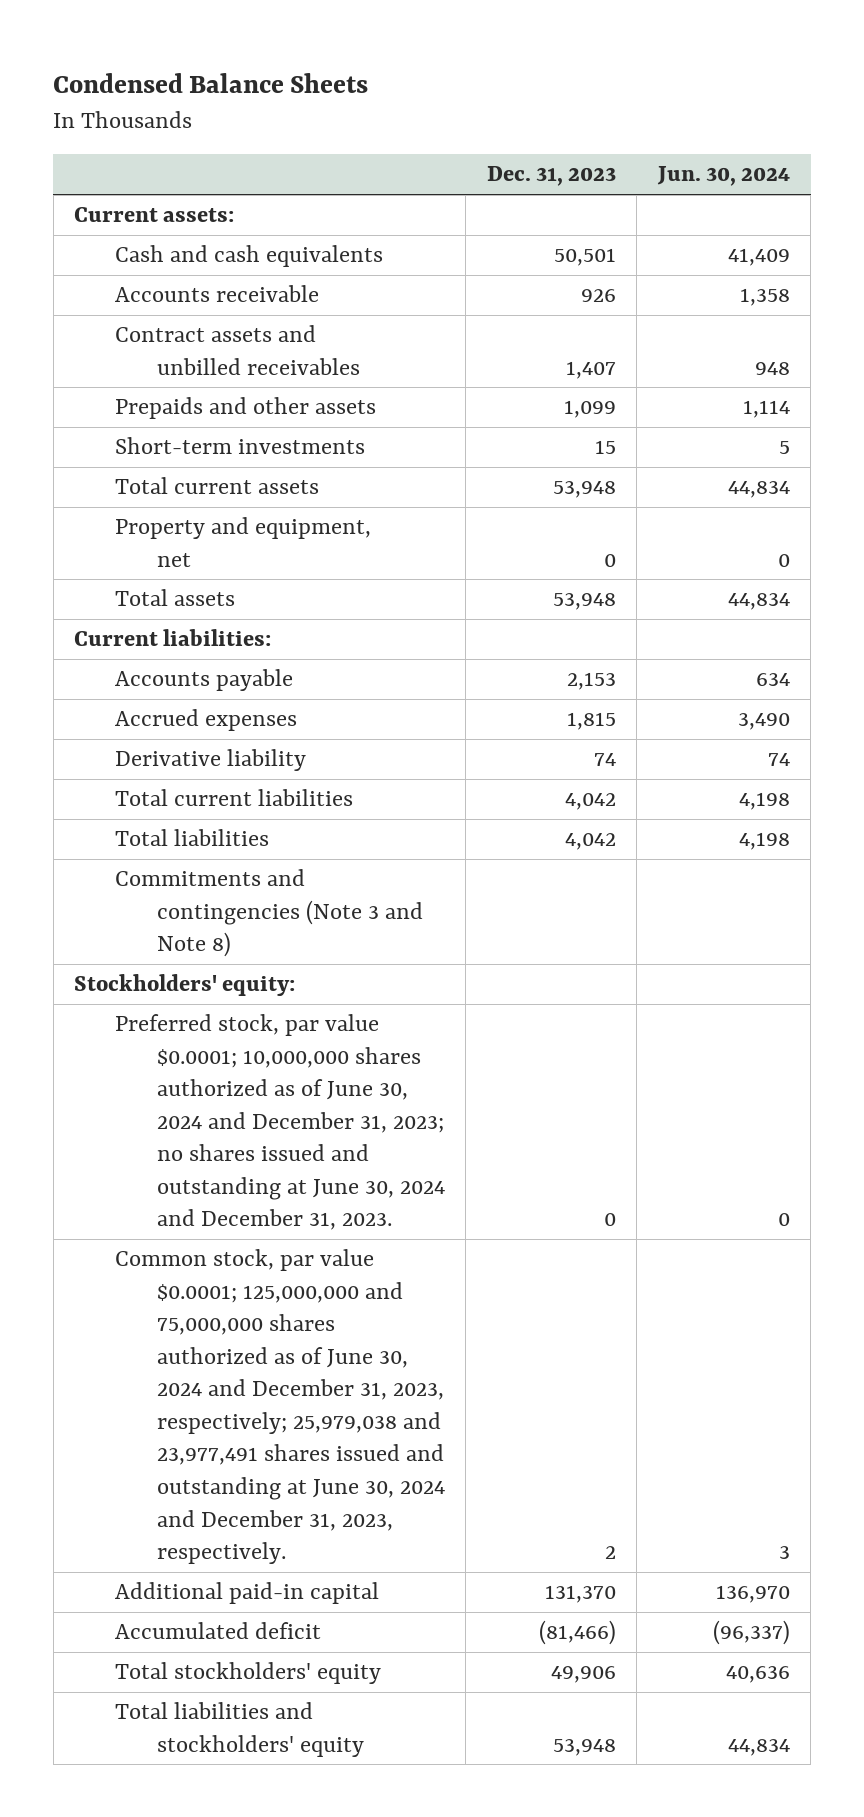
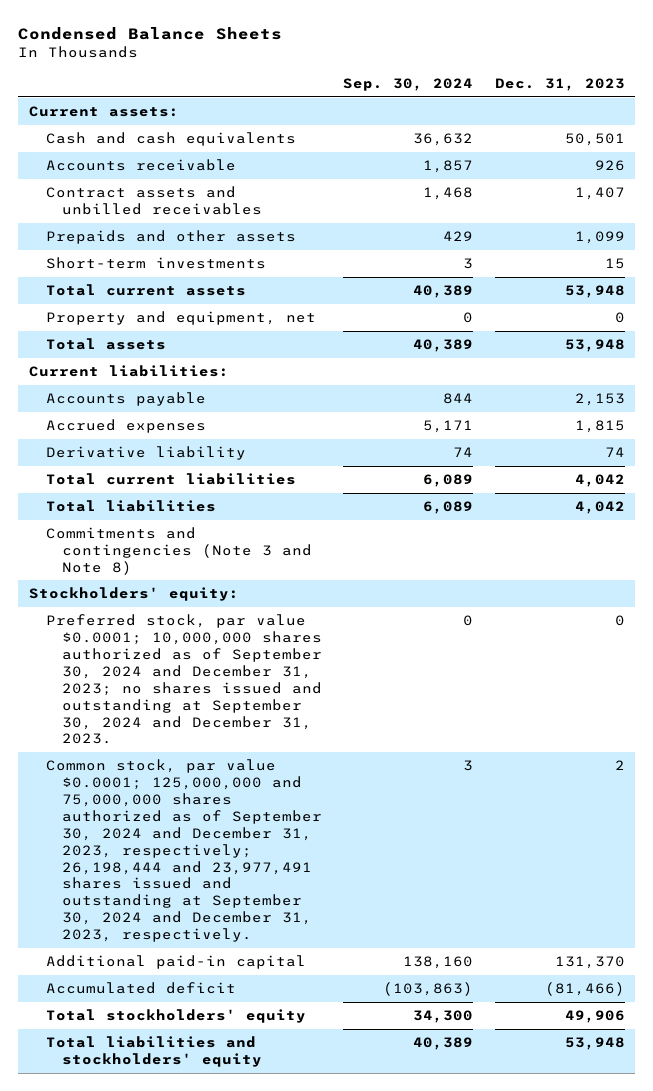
- | Dec. 31, 2023 | Jun. 30, 2024
+ | Sep. 30, 2024 | Dec. 31, 2023
- Preferred stock, par value $0.0001; 10,000,000 shares authorized as of June 30, 2024 and December 31, 2023; no shares issued and outstanding at June 30, 2024 and December 31, 2023. | 0 | 0
- Common stock, par value $0.0001; 125,000,000 and 75,000,000 shares authorized as of June 30, 2024 and December 31, 2023, respectively; 25,979,038 and 23,977,491 shares issued and outstanding at June 30, 2024 and December 31, 2023, respectively. | 2 | 3
+ Preferred stock, par value $0.0001; 10,000,000 shares authorized as of September 30, 2024 and December 31, 2023; no shares issued and outstanding at September 30, 2024 and December 31, 2023. | 0 | 0
+ Common stock, par value $0.0001; 125,000,000 and 75,000,000 shares authorized as of September 30, 2024 and December 31, 2023, respectively; 26,198,444 and 23,977,491 shares issued and outstanding at September 30, 2024 and December 31, 2023, respectively. | 3 | 2

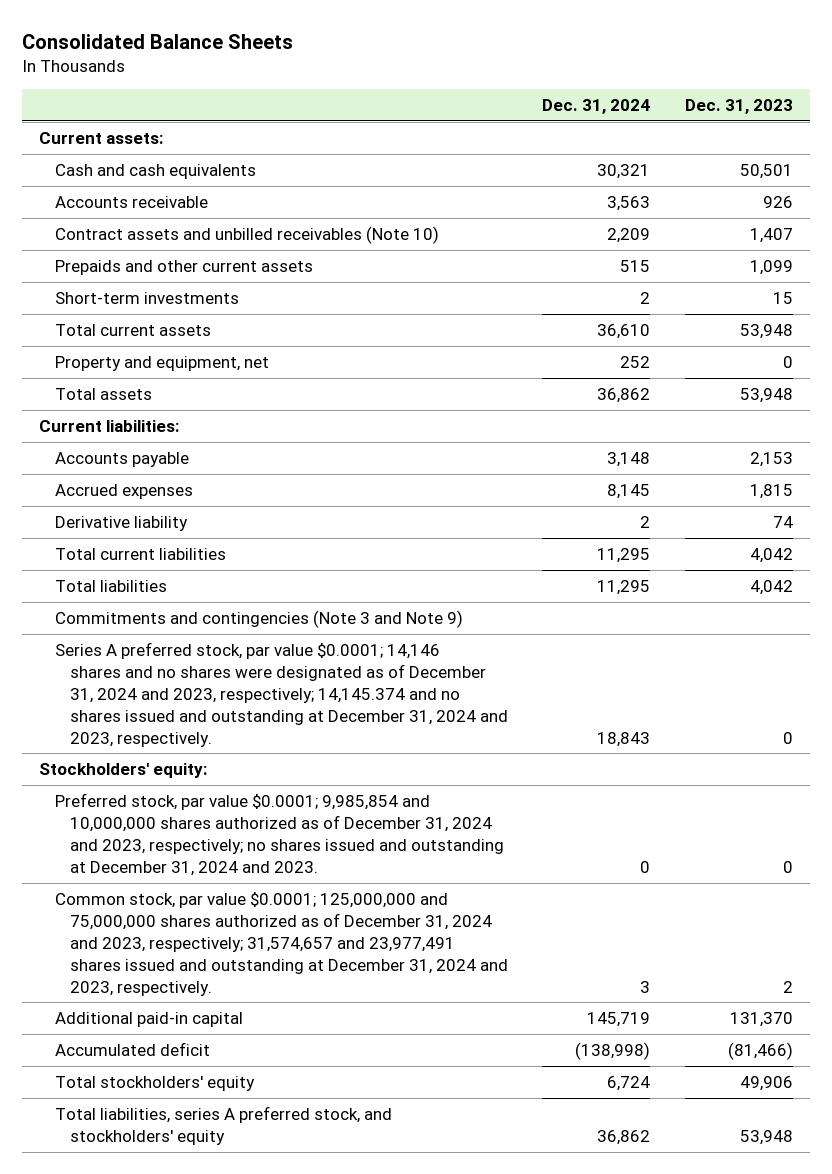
- Condensed Balance Sheets
+ Consolidated Balance Sheets
- | Sep. 30, 2024 | Dec. 31, 2023
+ | Dec. 31, 2024 | Dec. 31, 2023
- Contract assets and unbilled receivables | 1,468 | 1,407
- Prepaids and other assets | 429 | 1,099
+ Contract assets and unbilled receivables (Note 10) | 2,209 | 1,407
+ Prepaids and other current assets | 515 | 1,099
- Commitments and contingencies (Note 3 and Note 8)
+ Commitments and contingencies (Note 3 and Note 9)
+ Series A preferred stock, par value $0.0001; 14,146 shares and no shares were designated as of December 31, 2024 and 2023, respectively; 14,145.374 and no shares issued and outstanding at December 31, 2024 and 2023, respectively. | 18,843 | 0
- Preferred stock, par value $0.0001; 10,000,000 shares authorized as of September 30, 2024 and December 31, 2023; no shares issued and outstanding at September 30, 2024 and December 31, 2023. | 0 | 0
- Common stock, par value $0.0001; 125,000,000 and 75,000,000 shares authorized as of September 30, 2024 and December 31, 2023, respectively; 26,198,444 and 23,977,491 shares issued and outstanding at September 30, 2024 and December 31, 2023, respectively. | 3 | 2
+ Preferred stock, par value $0.0001; 9,985,854 and 10,000,000 shares authorized as of December 31, 2024 and 2023, respectively; no shares issued and outstanding at December 31, 2024 and 2023. | 0 | 0
+ Common stock, par value $0.0001; 125,000,000 and 75,000,000 shares authorized as of December 31, 2024 and 2023, respectively; 31,574,657 and 23,977,491 shares issued and outstanding at December 31, 2024 and 2023, respectively. | 3 | 2
- Total liabilities and stockholders' equity | 40,389 | 53,948
+ Total liabilities, series A preferred stock, and stockholders' equity | 36,862 | 53,948

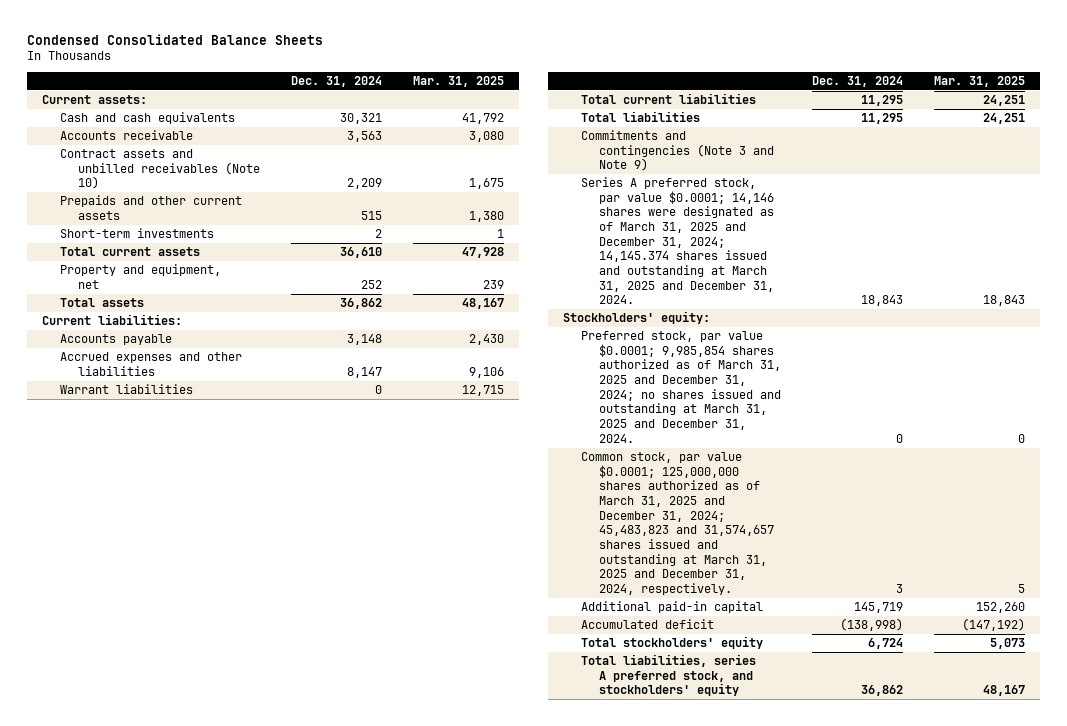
- Consolidated Balance Sheets
+ Condensed Consolidated Balance Sheets
- | Dec. 31, 2024 | Dec. 31, 2023
+ | Dec. 31, 2024 | Mar. 31, 2025
- Accrued expenses | 8,145 | 1,815
- Derivative liability | 2 | 74
+ Accrued expenses and other liabilities | 8,147 | 9,106
+ Warrant liabilities | 0 | 12,715
- Series A preferred stock, par value $0.0001; 14,146 shares and no shares were designated as of December 31, 2024 and 2023, respectively; 14,145.374 and no shares issued and outstanding at December 31, 2024 and 2023, respectively. | 18,843 | 0
+ Series A preferred stock, par value $0.0001; 14,146 shares were designated as of March 31, 2025 and December 31, 2024; 14,145.374 shares issued and outstanding at March 31, 2025 and December 31, 2024. | 18,843 | 18,843
- Preferred stock, par value $0.0001; 9,985,854 and 10,000,000 shares authorized as of December 31, 2024 and 2023, respectively; no shares issued and outstanding at December 31, 2024 and 2023. | 0 | 0
- Common stock, par value $0.0001; 125,000,000 and 75,000,000 shares authorized as of December 31, 2024 and 2023, respectively; 31,574,657 and 23,977,491 shares issued and outstanding at December 31, 2024 and 2023, respectively. | 3 | 2
+ Preferred stock, par value $0.0001; 9,985,854 shares authorized as of March 31, 2025 and December 31, 2024; no shares issued and outstanding at March 31, 2025 and December 31, 2024. | 0 | 0
+ Common stock, par value $0.0001; 125,000,000 shares authorized as of March 31, 2025 and December 31, 2024; 45,483,823 and 31,574,657 shares issued and outstanding at March 31, 2025 and December 31, 2024, respectively. | 3 | 5

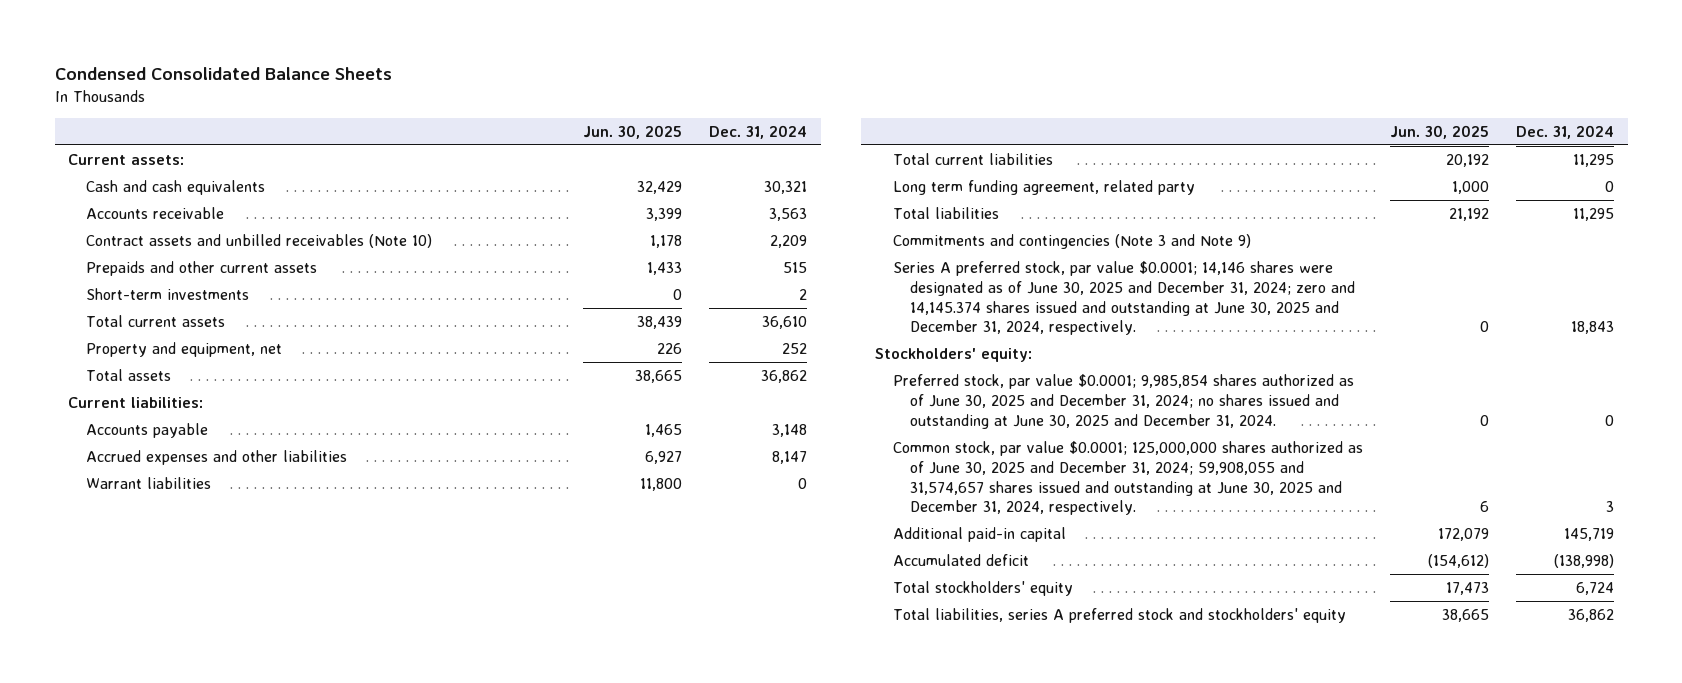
- | Dec. 31, 2024 | Mar. 31, 2025
+ | Jun. 30, 2025 | Dec. 31, 2024
+ Long term funding agreement, related party | 1,000 | 0
- Series A preferred stock, par value $0.0001; 14,146 shares were designated as of March 31, 2025 and December 31, 2024; 14,145.374 shares issued and outstanding at March 31, 2025 and December 31, 2024. | 18,843 | 18,843
+ Series A preferred stock, par value $0.0001; 14,146 shares were designated as of June 30, 2025 and December 31, 2024; zero and 14,145.374 shares issued and outstanding at June 30, 2025 and December 31, 2024, respectively. | 0 | 18,843
- Preferred stock, par value $0.0001; 9,985,854 shares authorized as of March 31, 2025 and December 31, 2024; no shares issued and outstanding at March 31, 2025 and December 31, 2024. | 0 | 0
- Common stock, par value $0.0001; 125,000,000 shares authorized as of March 31, 2025 and December 31, 2024; 45,483,823 and 31,574,657 shares issued and outstanding at March 31, 2025 and December 31, 2024, respectively. | 3 | 5
+ Preferred stock, par value $0.0001; 9,985,854 shares authorized as of June 30, 2025 and December 31, 2024; no shares issued and outstanding at June 30, 2025 and December 31, 2024. | 0 | 0
+ Common stock, par value $0.0001; 125,000,000 shares authorized as of June 30, 2025 and December 31, 2024; 59,908,055 and 31,574,657 shares issued and outstanding at June 30, 2025 and December 31, 2024, respectively. | 6 | 3
- Total liabilities, series A preferred stock, and stockholders' equity | 36,862 | 48,167
+ Total liabilities, series A preferred stock and stockholders' equity | 38,665 | 36,862

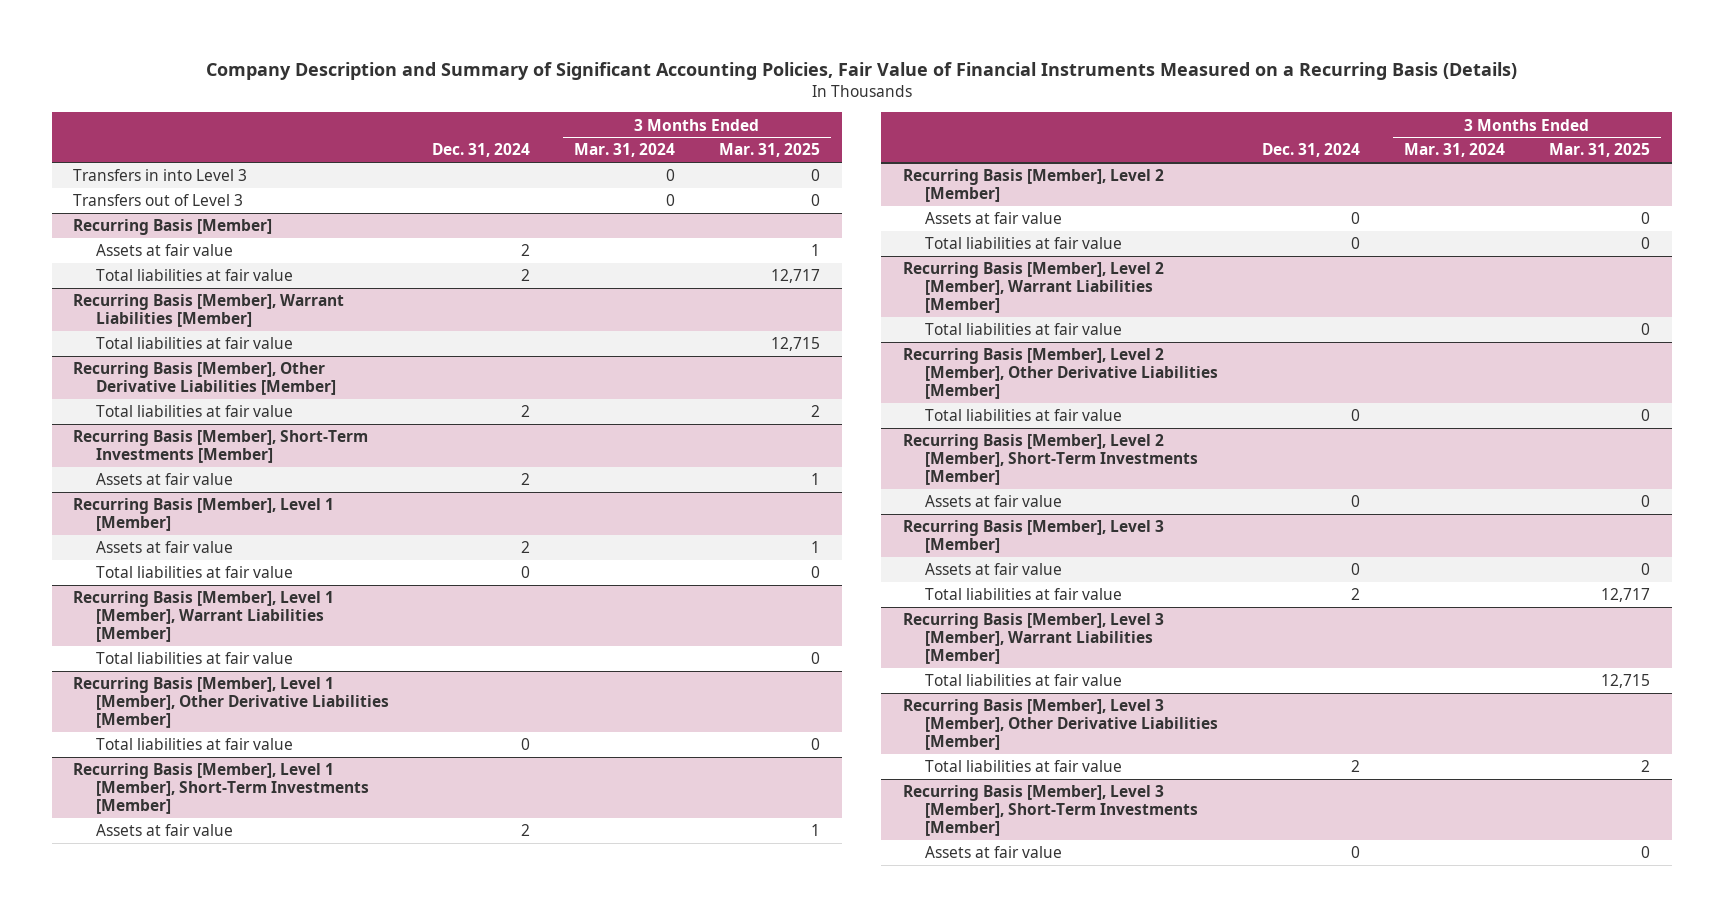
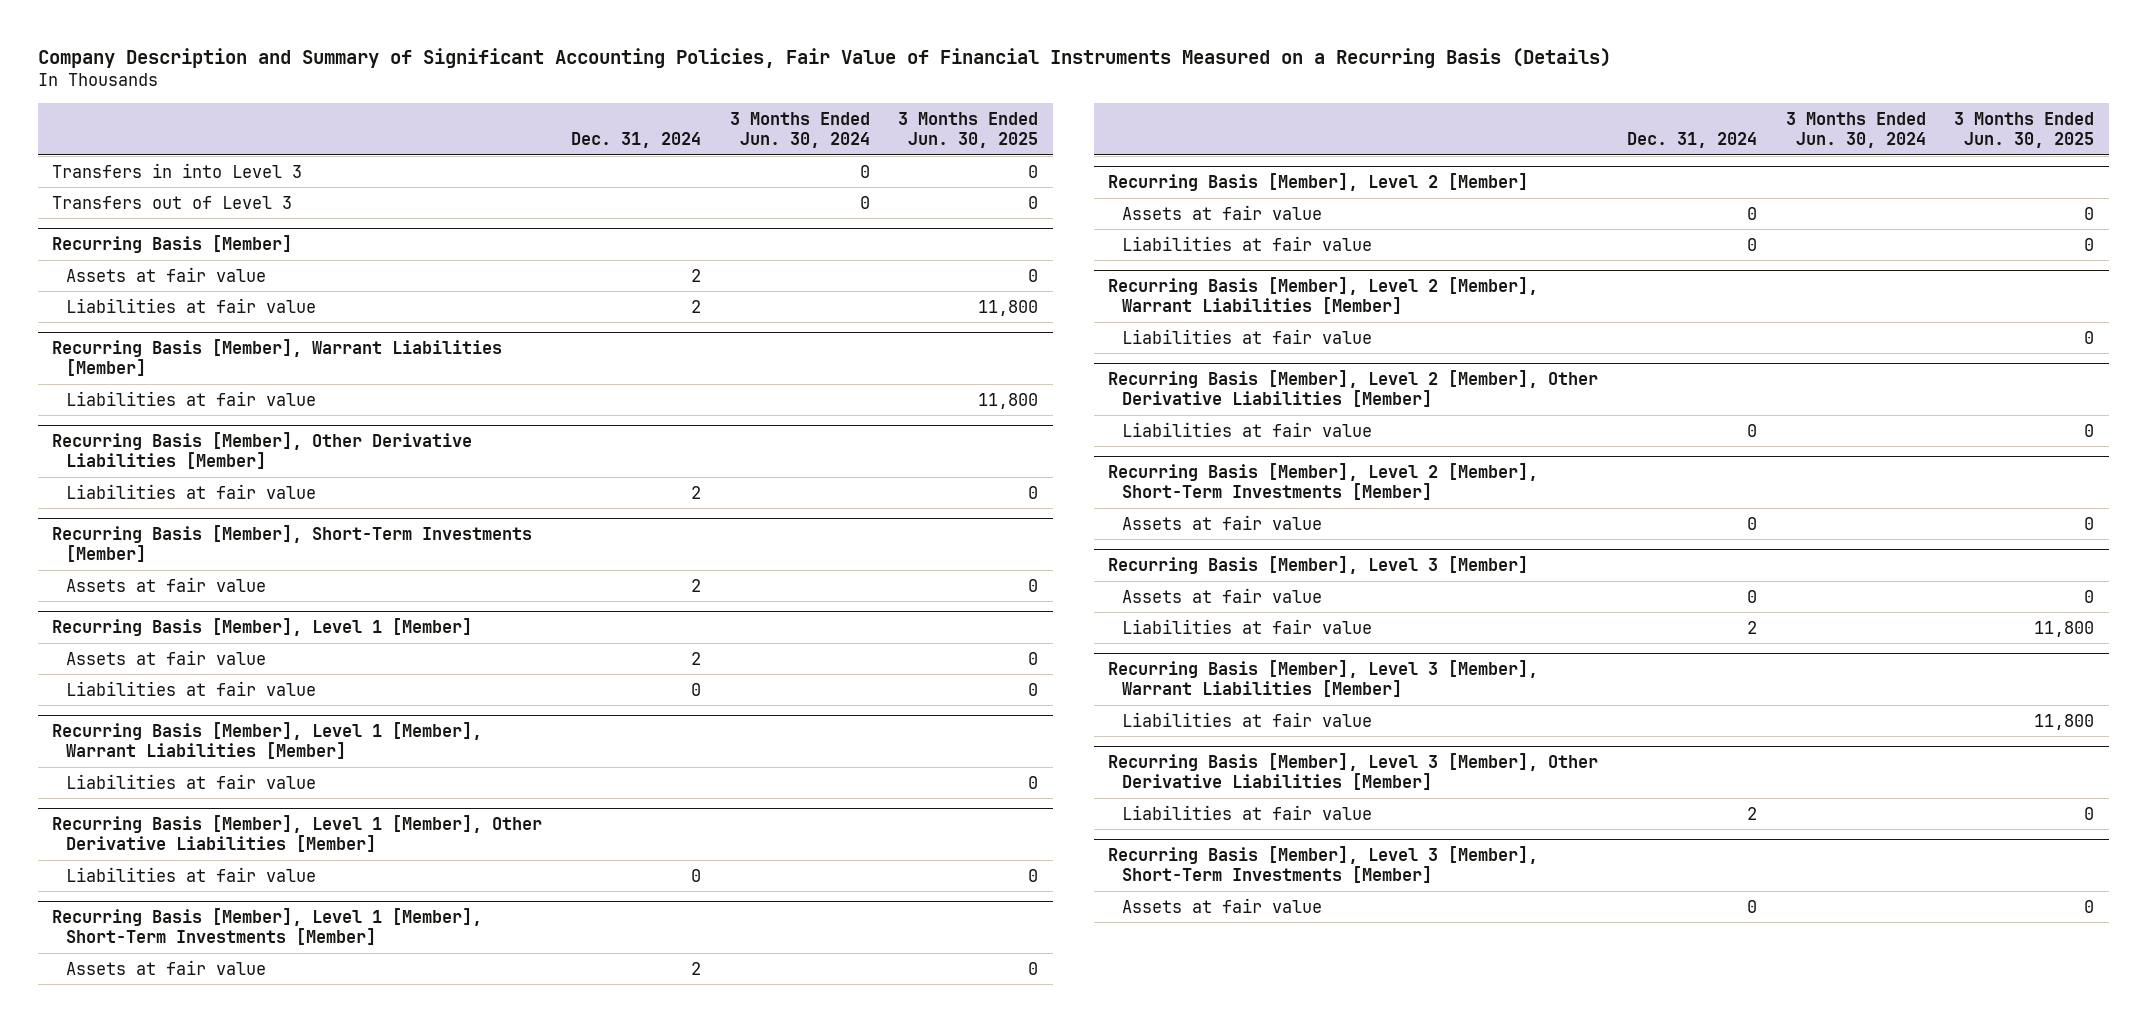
- | Dec. 31, 2024 | 3 Months Ended Mar. 31, 2024 | 3 Months Ended Mar. 31, 2025
+ | Dec. 31, 2024 | 3 Months Ended Jun. 30, 2024 | 3 Months Ended Jun. 30, 2025
@ Recurring Basis [Member]
- Total liabilities at fair value | 2 | | 12,717
+ Liabilities at fair value | 2 | | 11,800
@ Recurring Basis [Member], Warrant Liabilities [Member]
- Total liabilities at fair value | | | 12,715
+ Liabilities at fair value | | | 11,800
@ Recurring Basis [Member], Other Derivative Liabilities [Member]
- Total liabilities at fair value | 2 | | 2
+ Liabilities at fair value | 2 | | 0
@ Recurring Basis [Member], Level 1 [Member]
- Total liabilities at fair value | 0 | | 0
+ Liabilities at fair value | 0 | | 0
@ Recurring Basis [Member], Level 1 [Member], Warrant Liabilities [Member]
- Total liabilities at fair value | | | 0
+ Liabilities at fair value | | | 0
@ Recurring Basis [Member], Level 1 [Member], Other Derivative Liabilities [Member]
- Total liabilities at fair value | 0 | | 0
+ Liabilities at fair value | 0 | | 0
@ Recurring Basis [Member], Level 2 [Member]
- Total liabilities at fair value | 0 | | 0
+ Liabilities at fair value | 0 | | 0
@ Recurring Basis [Member], Level 2 [Member], Warrant Liabilities [Member]
- Total liabilities at fair value | | | 0
+ Liabilities at fair value | | | 0
@ Recurring Basis [Member], Level 2 [Member], Other Derivative Liabilities [Member]
- Total liabilities at fair value | 0 | | 0
+ Liabilities at fair value | 0 | | 0
@ Recurring Basis [Member], Level 3 [Member]
- Total liabilities at fair value | 2 | | 12,717
+ Liabilities at fair value | 2 | | 11,800
@ Recurring Basis [Member], Level 3 [Member], Warrant Liabilities [Member]
- Total liabilities at fair value | | | 12,715
+ Liabilities at fair value | | | 11,800
@ Recurring Basis [Member], Level 3 [Member], Other Derivative Liabilities [Member]
- Total liabilities at fair value | 2 | | 2
+ Liabilities at fair value | 2 | | 0

